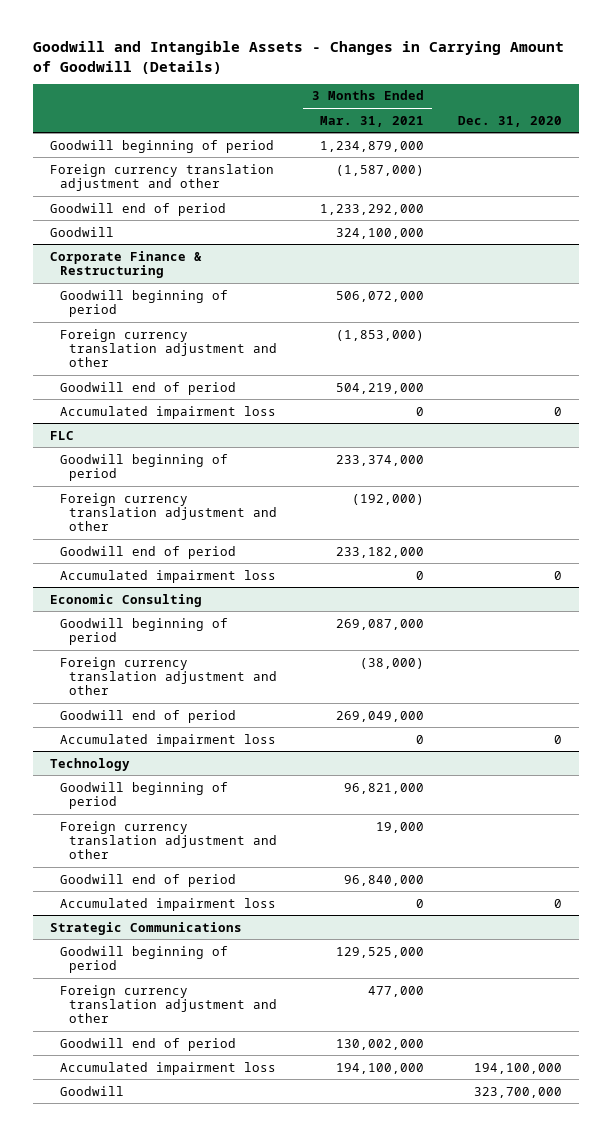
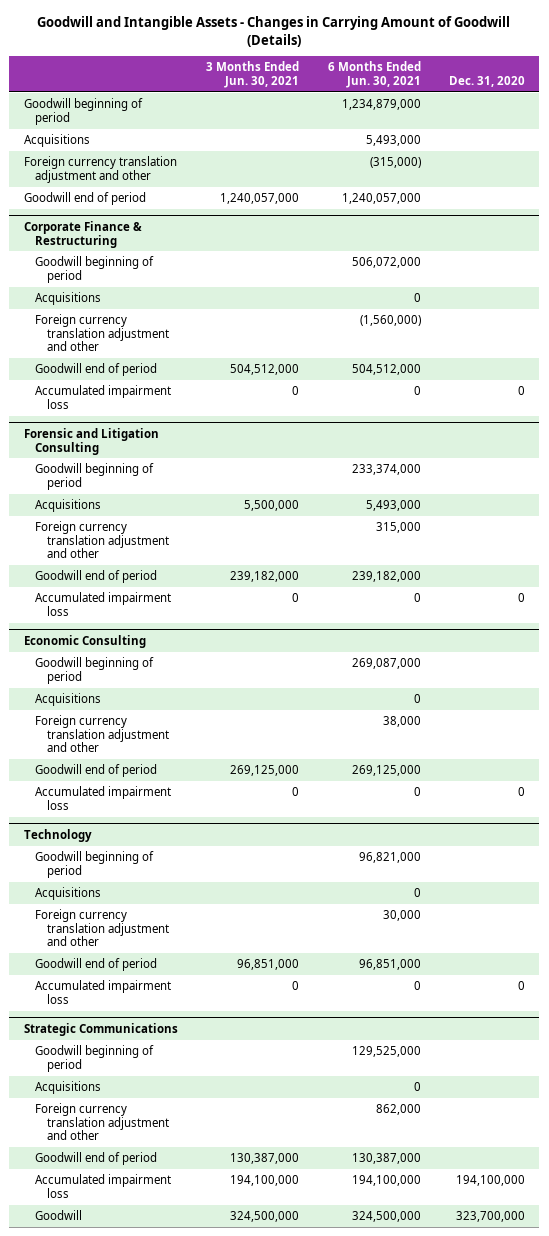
- | 3 Months Ended Mar. 31, 2021 | Dec. 31, 2020
+ | 3 Months Ended Jun. 30, 2021 | 6 Months Ended Jun. 30, 2021 | Dec. 31, 2020
+ Acquisitions | | 5,493,000 |
- Goodwill | 324,100,000 |
@ Corporate Finance & Restructuring
+ Acquisitions | | 0 |
- FLC
+ Forensic and Litigation Consulting
+ Acquisitions | 5,500,000 | 5,493,000 |
@ Economic Consulting
+ Acquisitions | | 0 |
@ Technology
+ Acquisitions | | 0 |
@ Strategic Communications
+ Acquisitions | | 0 |

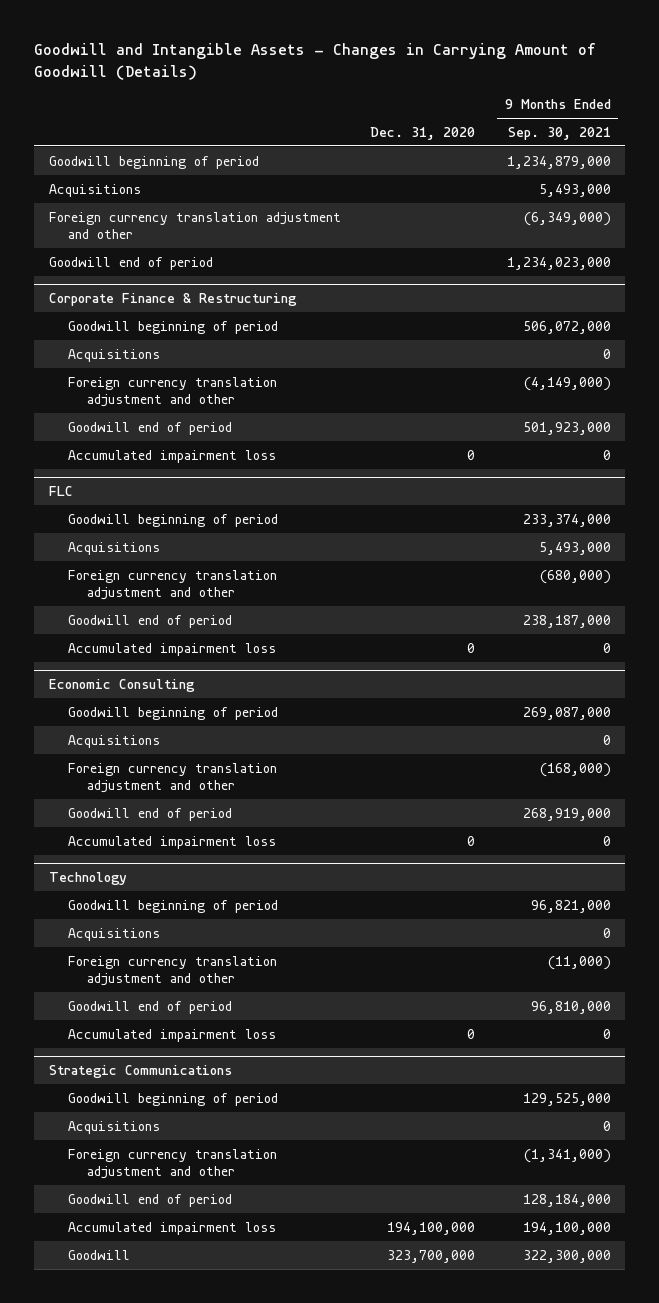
- | 3 Months Ended Jun. 30, 2021 | 6 Months Ended Jun. 30, 2021 | Dec. 31, 2020
+ | Dec. 31, 2020 | 9 Months Ended Sep. 30, 2021
- Forensic and Litigation Consulting
+ FLC

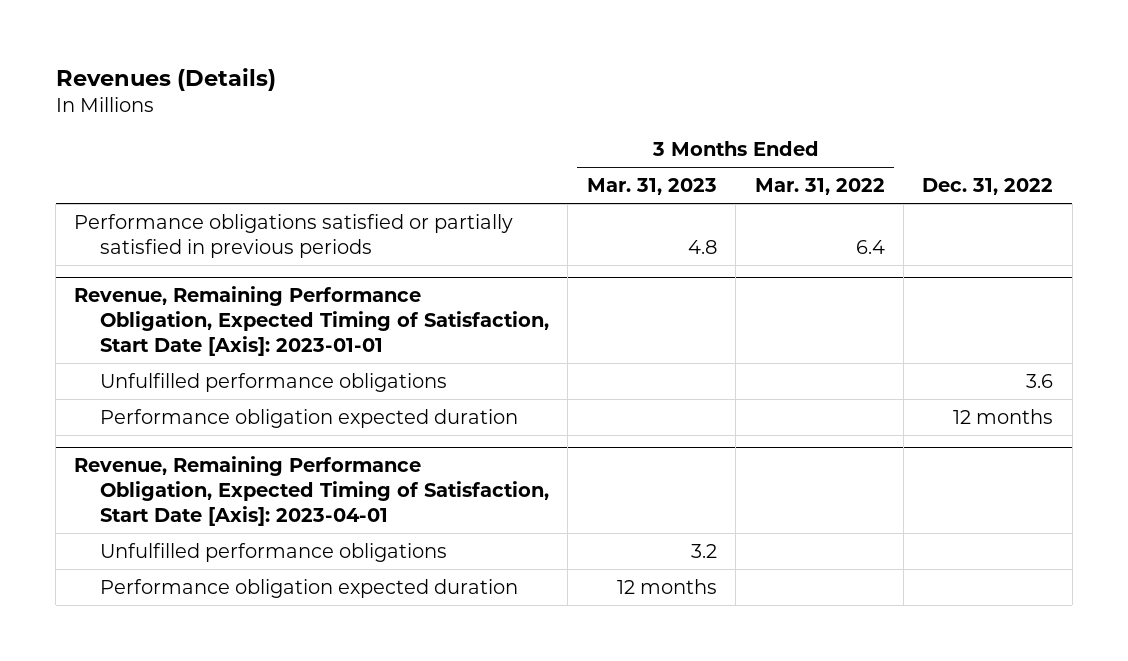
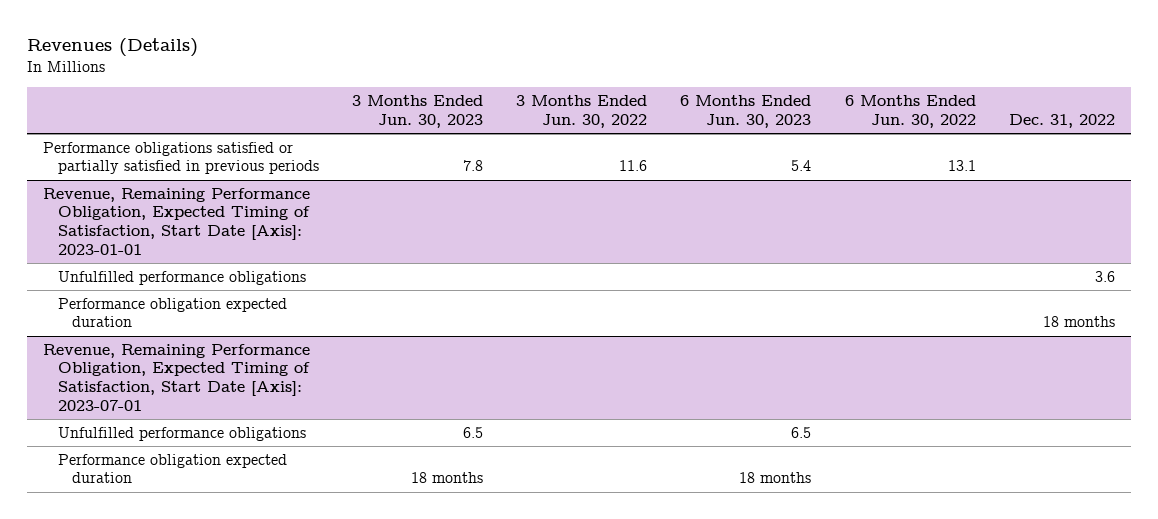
- | 3 Months Ended Mar. 31, 2023 | 3 Months Ended Mar. 31, 2022 | Dec. 31, 2022
+ | 3 Months Ended Jun. 30, 2023 | 3 Months Ended Jun. 30, 2022 | 6 Months Ended Jun. 30, 2023 | 6 Months Ended Jun. 30, 2022 | Dec. 31, 2022
@ Revenue, Remaining Performance Obligation, Expected Timing of Satisfaction, Start Date [Axis]: 2023-01-01
- Performance obligation expected duration | | | 12 months
- Revenue, Remaining Performance Obligation, Expected Timing of Satisfaction, Start Date [Axis]: 2023-04-01
- Unfulfilled performance obligations | 3.2 | |
- Performance obligation expected duration | 12 months | |
@ Revenue, Remaining Performance Obligation, Expected Timing of Satisfaction, Start Date [Axis]: 2023-01-01
+ Performance obligation expected duration | | | | | 18 months
+ Revenue, Remaining Performance Obligation, Expected Timing of Satisfaction, Start Date [Axis]: 2023-07-01
+ Unfulfilled performance obligations | 6.5 | | 6.5 | |
+ Performance obligation expected duration | 18 months | | 18 months | |

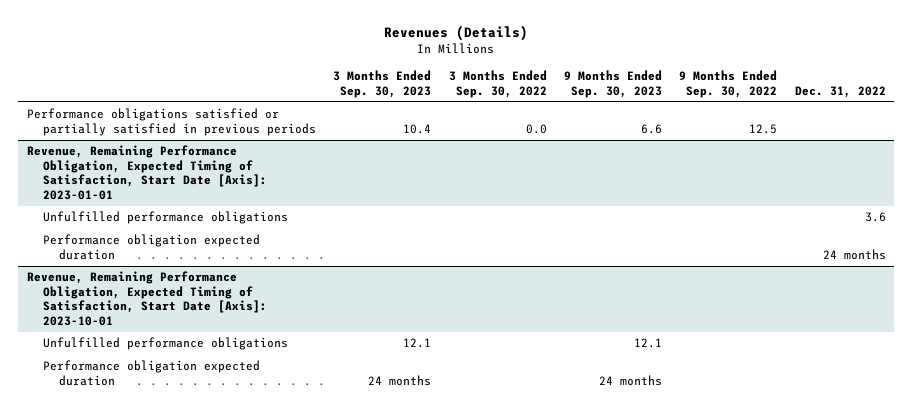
- | 3 Months Ended Jun. 30, 2023 | 3 Months Ended Jun. 30, 2022 | 6 Months Ended Jun. 30, 2023 | 6 Months Ended Jun. 30, 2022 | Dec. 31, 2022
+ | 3 Months Ended Sep. 30, 2023 | 3 Months Ended Sep. 30, 2022 | 9 Months Ended Sep. 30, 2023 | 9 Months Ended Sep. 30, 2022 | Dec. 31, 2022
@ Revenue, Remaining Performance Obligation, Expected Timing of Satisfaction, Start Date [Axis]: 2023-01-01
- Performance obligation expected duration | | | | | 18 months
- Revenue, Remaining Performance Obligation, Expected Timing of Satisfaction, Start Date [Axis]: 2023-07-01
- Unfulfilled performance obligations | 6.5 | | 6.5 | |
- Performance obligation expected duration | 18 months | | 18 months | |
@ Revenue, Remaining Performance Obligation, Expected Timing of Satisfaction, Start Date [Axis]: 2023-01-01
+ Performance obligation expected duration | | | | | 24 months
+ Revenue, Remaining Performance Obligation, Expected Timing of Satisfaction, Start Date [Axis]: 2023-10-01
+ Unfulfilled performance obligations | 12.1 | | 12.1 | |
+ Performance obligation expected duration | 24 months | | 24 months | |

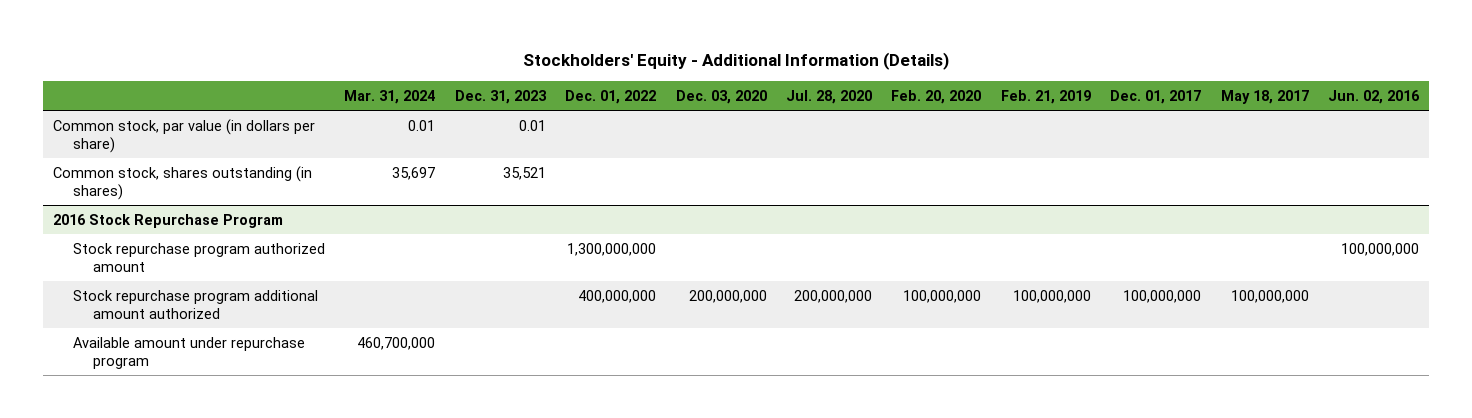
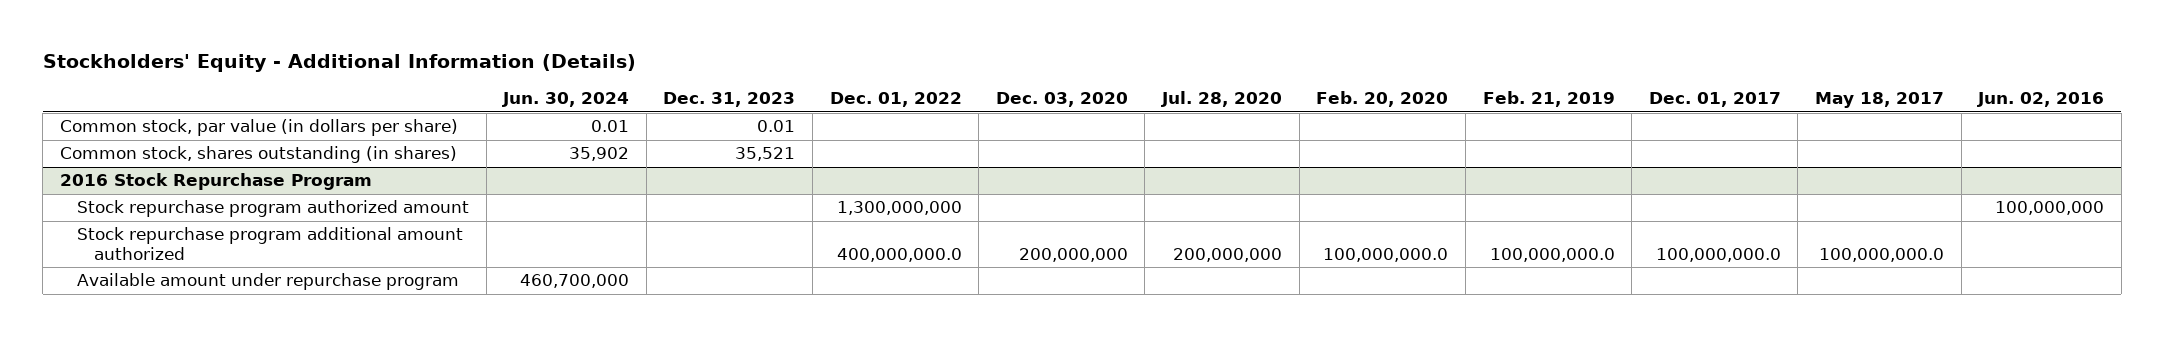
- | Mar. 31, 2024 | Dec. 31, 2023 | Dec. 01, 2022 | Dec. 03, 2020 | Jul. 28, 2020 | Feb. 20, 2020 | Feb. 21, 2019 | Dec. 01, 2017 | May 18, 2017 | Jun. 02, 2016
+ | Jun. 30, 2024 | Dec. 31, 2023 | Dec. 01, 2022 | Dec. 03, 2020 | Jul. 28, 2020 | Feb. 20, 2020 | Feb. 21, 2019 | Dec. 01, 2017 | May 18, 2017 | Jun. 02, 2016
@ 2016 Stock Repurchase Program
- Stock repurchase program additional amount authorized | | | 400,000,000 | 200,000,000 | 200,000,000 | 100,000,000 | 100,000,000 | 100,000,000 | 100,000,000 |
+ Stock repurchase program additional amount authorized | | | 400,000,000.0 | 200,000,000 | 200,000,000 | 100,000,000.0 | 100,000,000.0 | 100,000,000.0 | 100,000,000.0 |

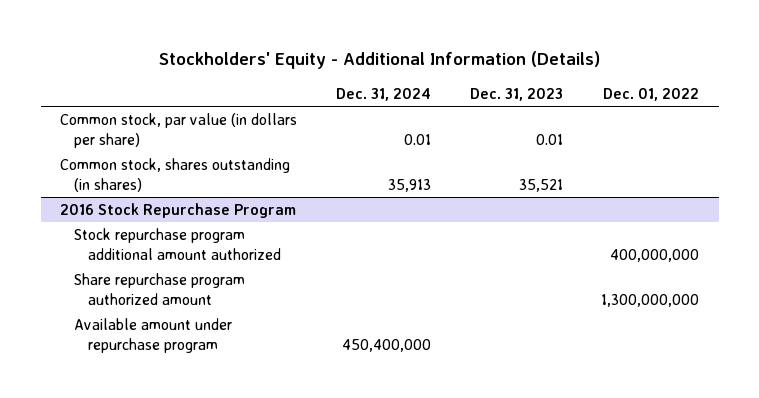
- | Jun. 30, 2024 | Dec. 31, 2023 | Dec. 01, 2022 | Dec. 03, 2020 | Jul. 28, 2020 | Feb. 20, 2020 | Feb. 21, 2019 | Dec. 01, 2017 | May 18, 2017 | Jun. 02, 2016
+ | Dec. 31, 2024 | Dec. 31, 2023 | Dec. 01, 2022
@ 2016 Stock Repurchase Program
- Stock repurchase program authorized amount | | | 1,300,000,000 | | | | | | | 100,000,000
- Stock repurchase program additional amount authorized | | | 400,000,000.0 | 200,000,000 | 200,000,000 | 100,000,000.0 | 100,000,000.0 | 100,000,000.0 | 100,000,000.0 |
+ Stock repurchase program additional amount authorized | | | 400,000,000
+ Share repurchase program authorized amount | | | 1,300,000,000

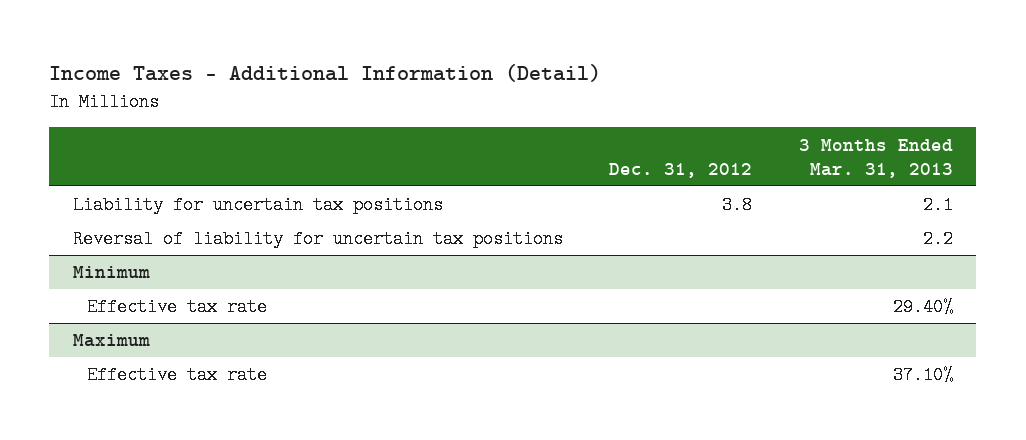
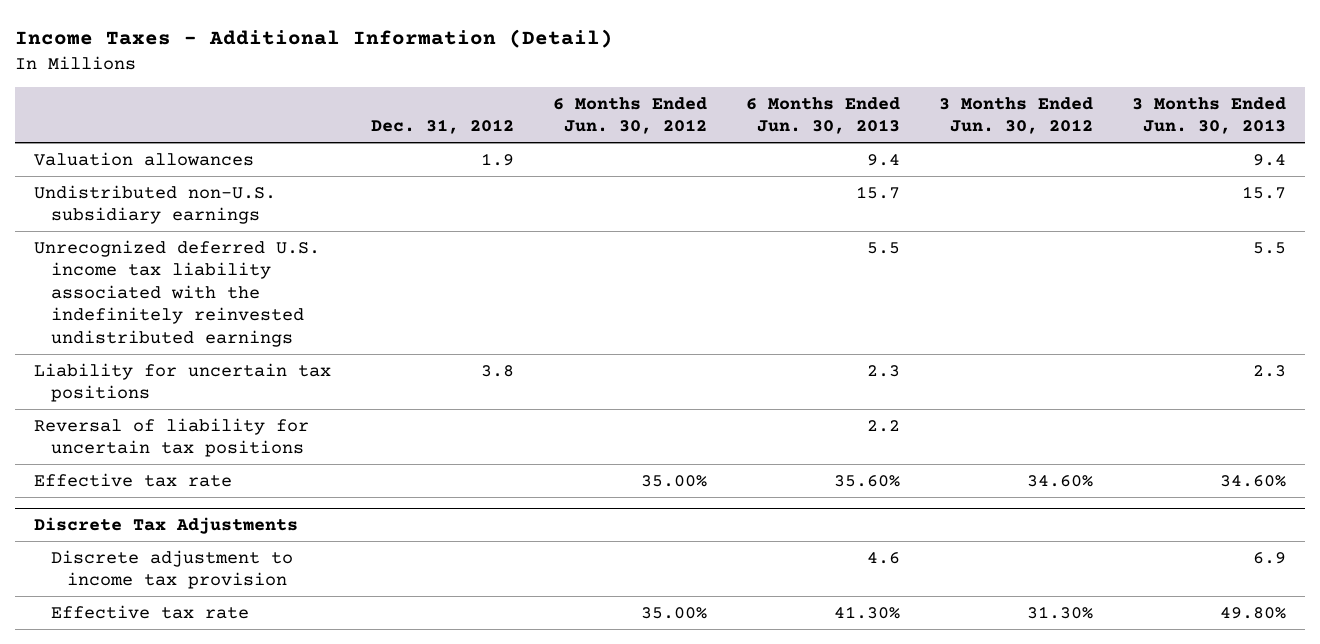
- | Dec. 31, 2012 | 3 Months Ended Mar. 31, 2013
+ | Dec. 31, 2012 | 6 Months Ended Jun. 30, 2012 | 6 Months Ended Jun. 30, 2013 | 3 Months Ended Jun. 30, 2012 | 3 Months Ended Jun. 30, 2013
+ Valuation allowances | 1.9 | | 9.4 | | 9.4
+ Undistributed non-U.S. subsidiary earnings | | | 15.7 | | 15.7
+ Unrecognized deferred U.S. income tax liability associated with the indefinitely reinvested undistributed earnings | | | 5.5 | | 5.5
- Minimum
- Effective tax rate | | 29.40%
- Maximum
- Effective tax rate | | 37.10%
+ Effective tax rate | | 35.00% | 35.60% | 34.60% | 34.60%
+ Discrete Tax Adjustments
+ Discrete adjustment to income tax provision | | | 4.6 | | 6.9
+ Effective tax rate | | 35.00% | 41.30% | 31.30% | 49.80%

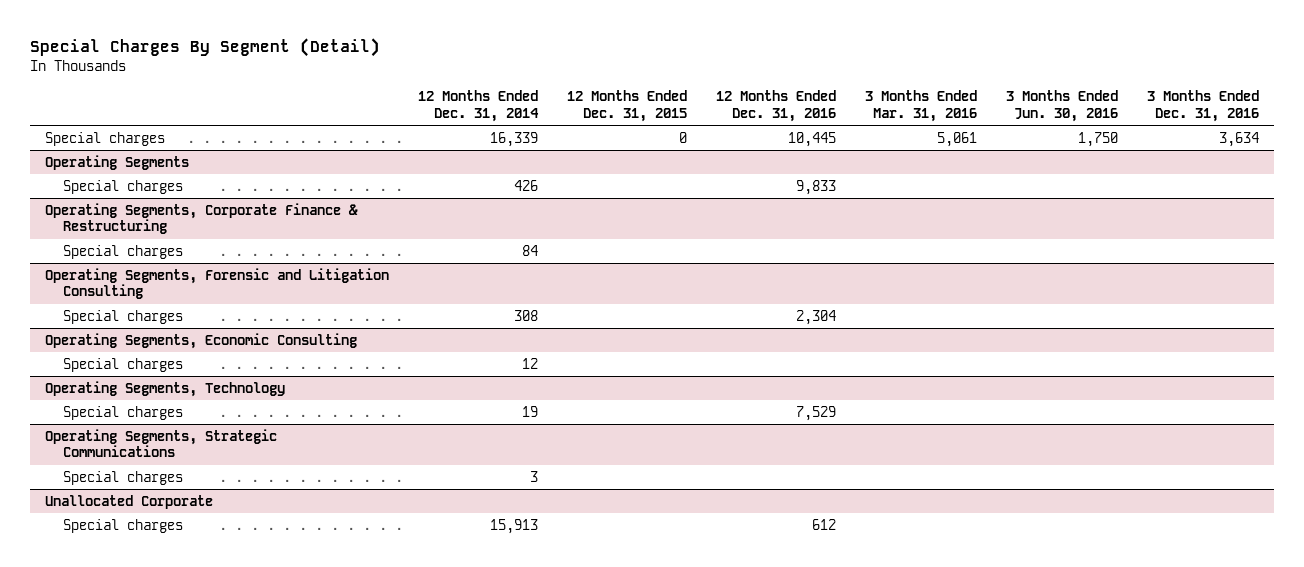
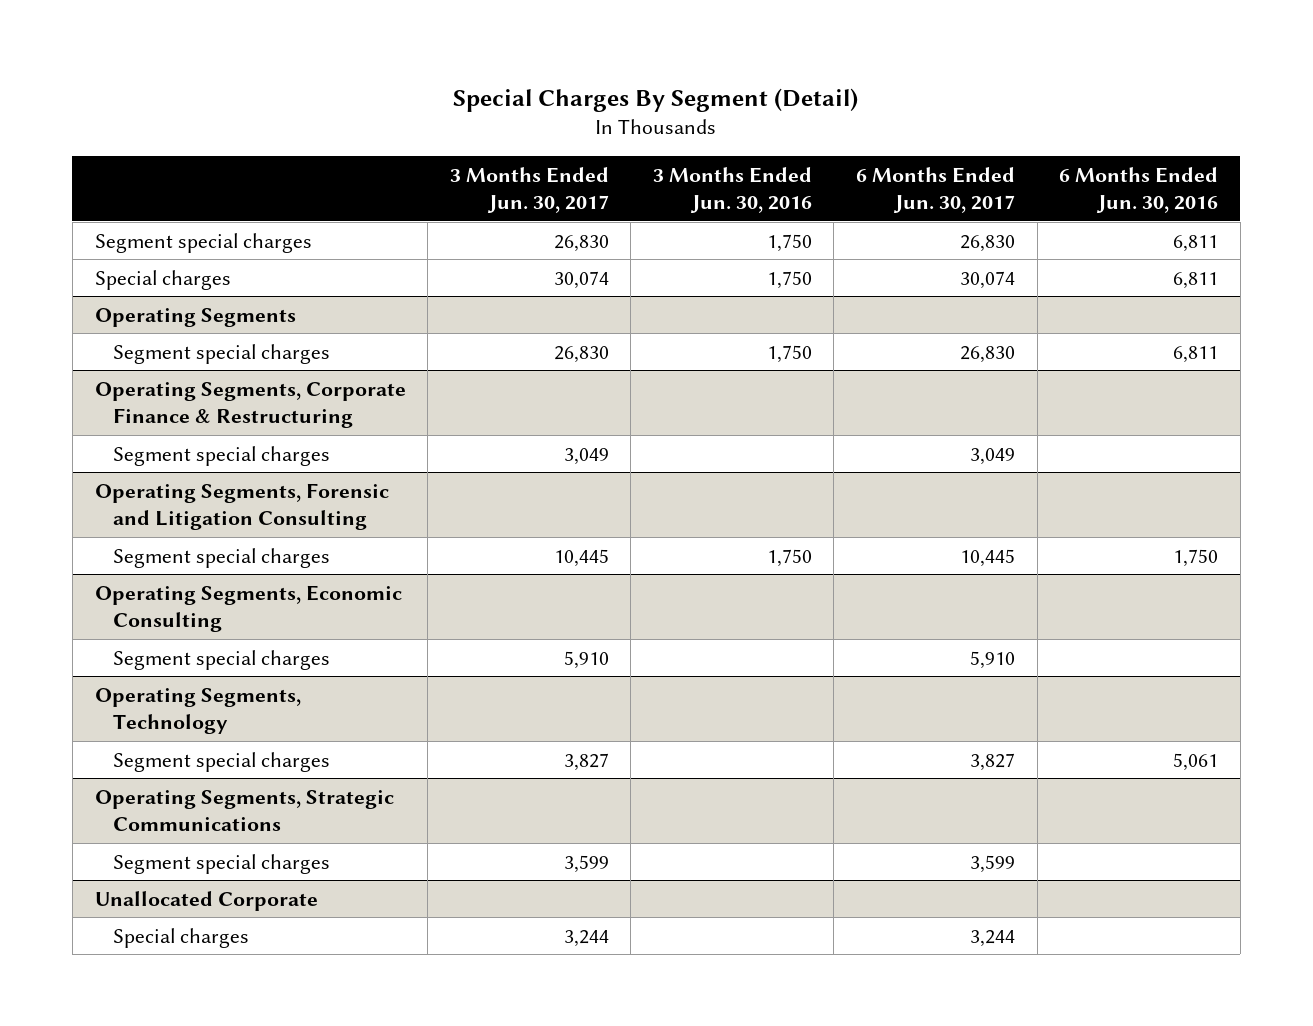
- | 12 Months Ended Dec. 31, 2014 | 12 Months Ended Dec. 31, 2015 | 12 Months Ended Dec. 31, 2016 | 3 Months Ended Mar. 31, 2016 | 3 Months Ended Jun. 30, 2016 | 3 Months Ended Dec. 31, 2016
+ | 3 Months Ended Jun. 30, 2017 | 3 Months Ended Jun. 30, 2016 | 6 Months Ended Jun. 30, 2017 | 6 Months Ended Jun. 30, 2016
+ Segment special charges | 26,830 | 1,750 | 26,830 | 6,811
@ Operating Segments
- Special charges | 426 | | 9,833 | | |
+ Segment special charges | 26,830 | 1,750 | 26,830 | 6,811
@ Operating Segments, Corporate Finance & Restructuring
- Special charges | 84 | | | | |
+ Segment special charges | 3,049 | | 3,049 |
@ Operating Segments, Forensic and Litigation Consulting
- Special charges | 308 | | 2,304 | | |
+ Segment special charges | 10,445 | 1,750 | 10,445 | 1,750
@ Operating Segments, Economic Consulting
- Special charges | 12 | | | | |
+ Segment special charges | 5,910 | | 5,910 |
@ Operating Segments, Technology
- Special charges | 19 | | 7,529 | | |
+ Segment special charges | 3,827 | | 3,827 | 5,061
@ Operating Segments, Strategic Communications
- Special charges | 3 | | | | |
+ Segment special charges | 3,599 | | 3,599 |

